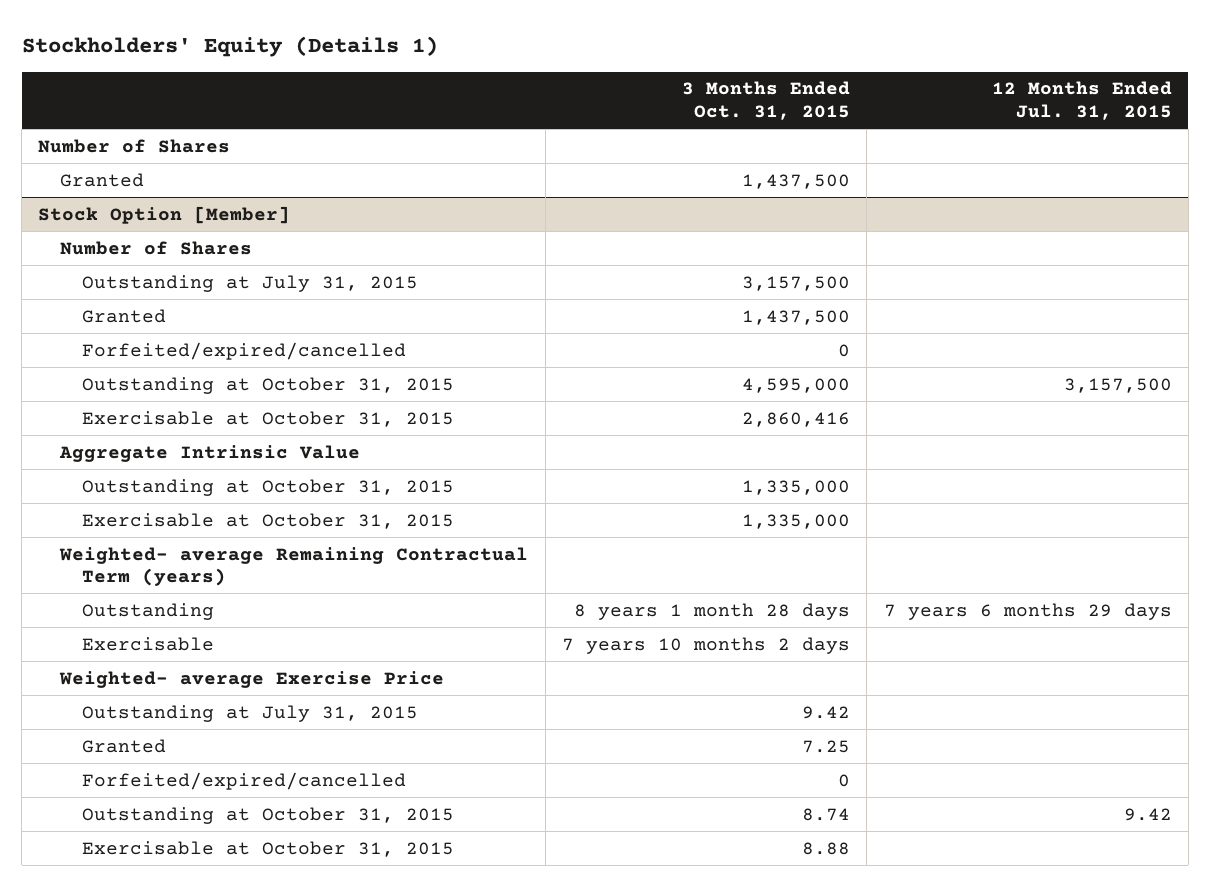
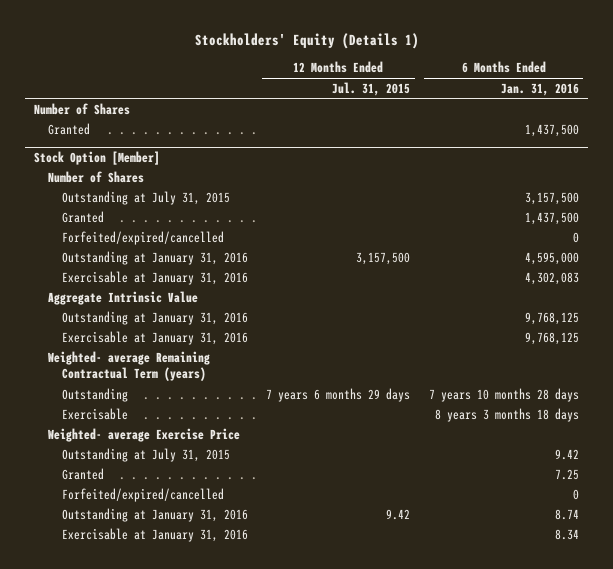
- | 3 Months Ended Oct. 31, 2015 | 12 Months Ended Jul. 31, 2015
+ | 12 Months Ended Jul. 31, 2015 | 6 Months Ended Jan. 31, 2016
@ Stock Option [Member]
- Outstanding at October 31, 2015 | 4,595,000 | 3,157,500
- Exercisable at October 31, 2015 | 2,860,416 |
+ Outstanding at January 31, 2016 | 3,157,500 | 4,595,000
+ Exercisable at January 31, 2016 | | 4,302,083
- Outstanding at October 31, 2015 | 1,335,000 |
- Exercisable at October 31, 2015 | 1,335,000 |
+ Outstanding at January 31, 2016 | | 9,768,125
+ Exercisable at January 31, 2016 | | 9,768,125
- Outstanding at October 31, 2015 | 8.74 | 9.42
- Exercisable at October 31, 2015 | 8.88 |
+ Outstanding at January 31, 2016 | 9.42 | 8.74
+ Exercisable at January 31, 2016 | | 8.34

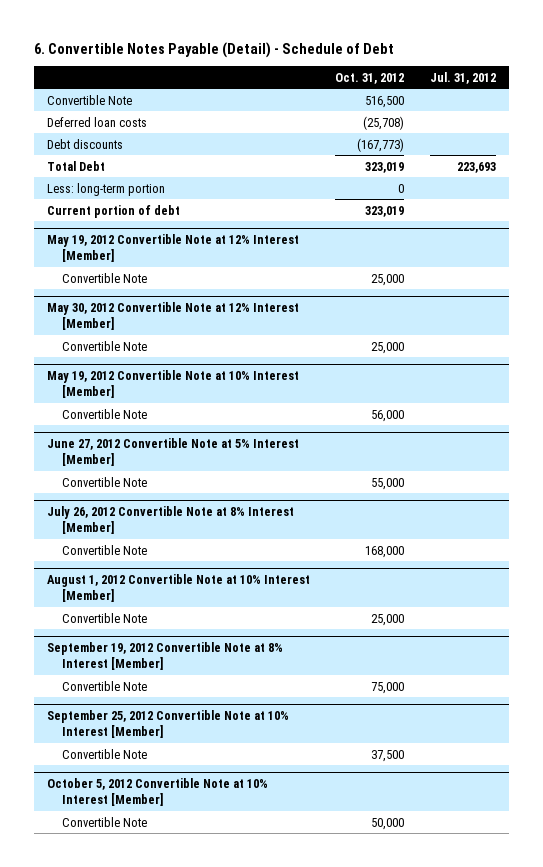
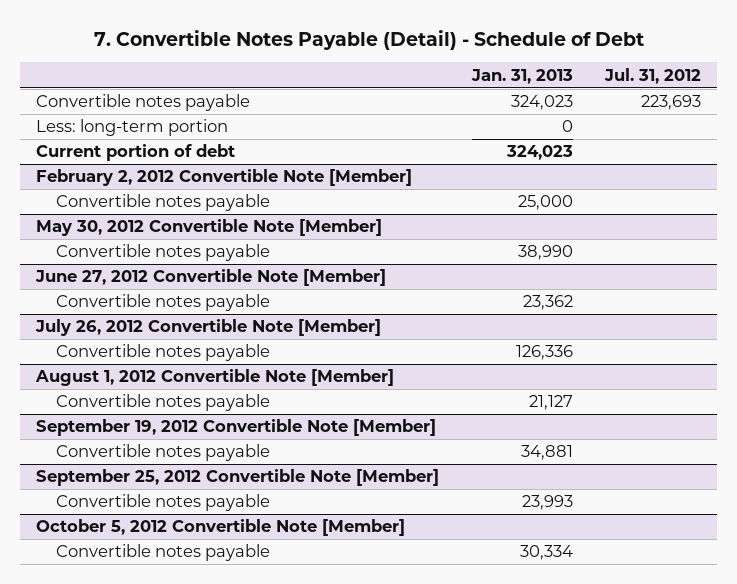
- 6. Convertible Notes Payable (Detail) - Schedule of Debt
+ 7. Convertible Notes Payable (Detail) - Schedule of Debt
- | Oct. 31, 2012 | Jul. 31, 2012
+ | Jan. 31, 2013 | Jul. 31, 2012
- Convertible Note | 516,500 |
- Deferred loan costs | (25,708) |
- Debt discounts | (167,773) |
- Total Debt | 323,019 | 223,693
+ Convertible notes payable | 324,023 | 223,693
- May 19, 2012 Convertible Note at 12% Interest [Member]
- Convertible Note | 25,000 |
- May 30, 2012 Convertible Note at 12% Interest [Member]
- Convertible Note | 25,000 |
- May 19, 2012 Convertible Note at 10% Interest [Member]
- Convertible Note | 56,000 |
- June 27, 2012 Convertible Note at 5% Interest [Member]
- Convertible Note | 55,000 |
- July 26, 2012 Convertible Note at 8% Interest [Member]
- Convertible Note | 168,000 |
- August 1, 2012 Convertible Note at 10% Interest [Member]
- Convertible Note | 25,000 |
- September 19, 2012 Convertible Note at 8% Interest [Member]
- Convertible Note | 75,000 |
- September 25, 2012 Convertible Note at 10% Interest [Member]
- Convertible Note | 37,500 |
- October 5, 2012 Convertible Note at 10% Interest [Member]
- Convertible Note | 50,000 |
+ February 2, 2012 Convertible Note [Member]
+ Convertible notes payable | 25,000 |
+ May 30, 2012 Convertible Note [Member]
+ Convertible notes payable | 38,990 |
+ June 27, 2012 Convertible Note [Member]
+ Convertible notes payable | 23,362 |
+ July 26, 2012 Convertible Note [Member]
+ Convertible notes payable | 126,336 |
+ August 1, 2012 Convertible Note [Member]
+ Convertible notes payable | 21,127 |
+ September 19, 2012 Convertible Note [Member]
+ Convertible notes payable | 34,881 |
+ September 25, 2012 Convertible Note [Member]
+ Convertible notes payable | 23,993 |
+ October 5, 2012 Convertible Note [Member]
+ Convertible notes payable | 30,334 |

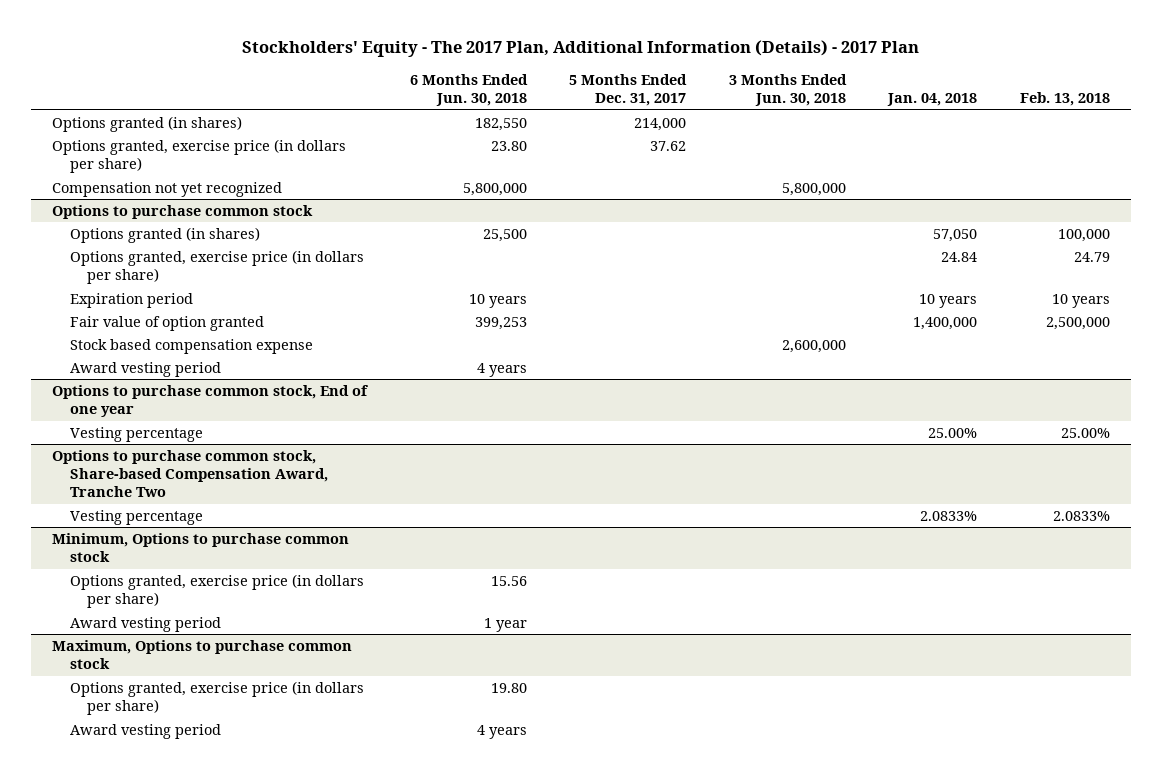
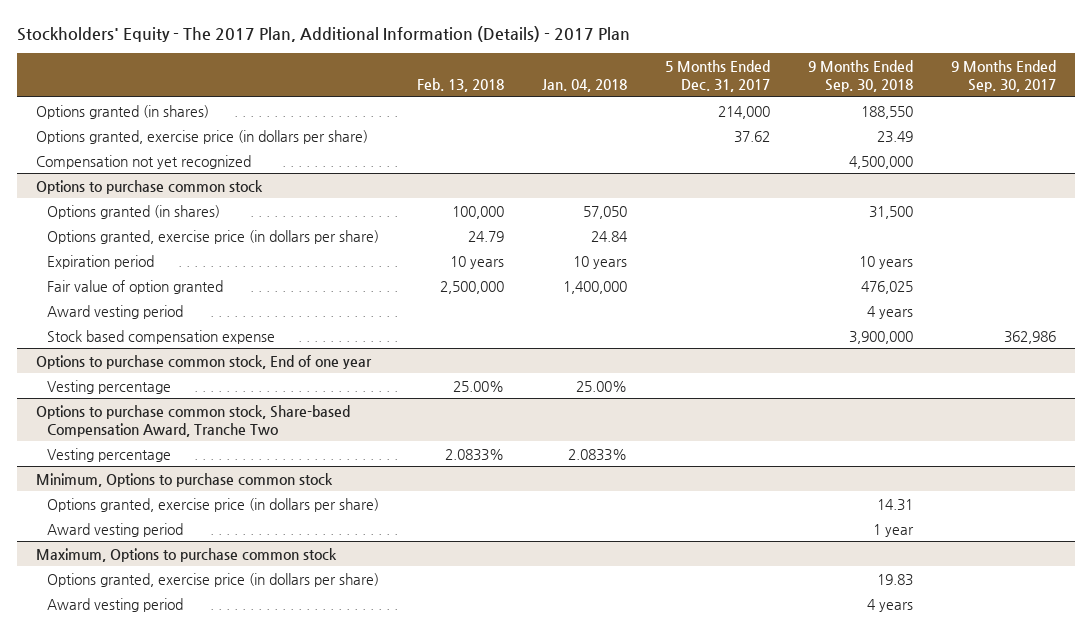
- | 6 Months Ended Jun. 30, 2018 | 5 Months Ended Dec. 31, 2017 | 3 Months Ended Jun. 30, 2018 | Jan. 04, 2018 | Feb. 13, 2018
+ | Feb. 13, 2018 | Jan. 04, 2018 | 5 Months Ended Dec. 31, 2017 | 9 Months Ended Sep. 30, 2018 | 9 Months Ended Sep. 30, 2017
@ Options to purchase common stock
moved down: Stock based compensation expense | | | | 3,900,000 | 362,986

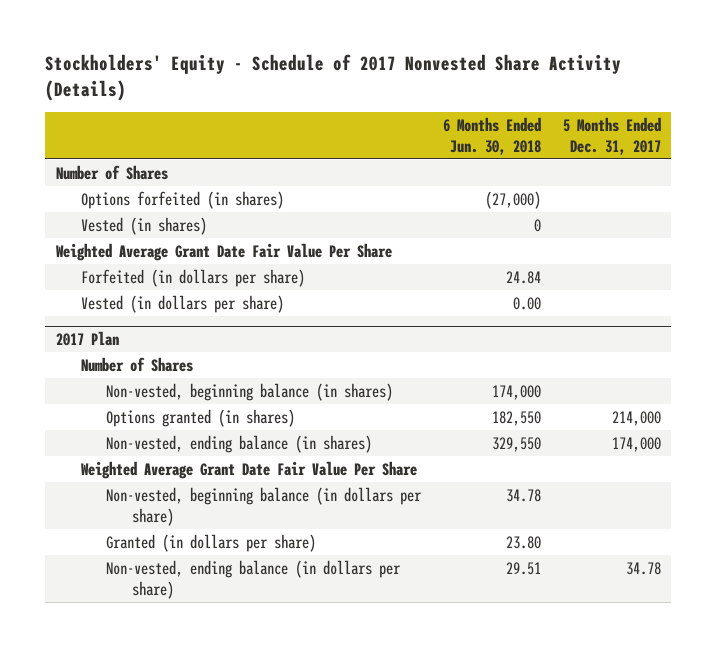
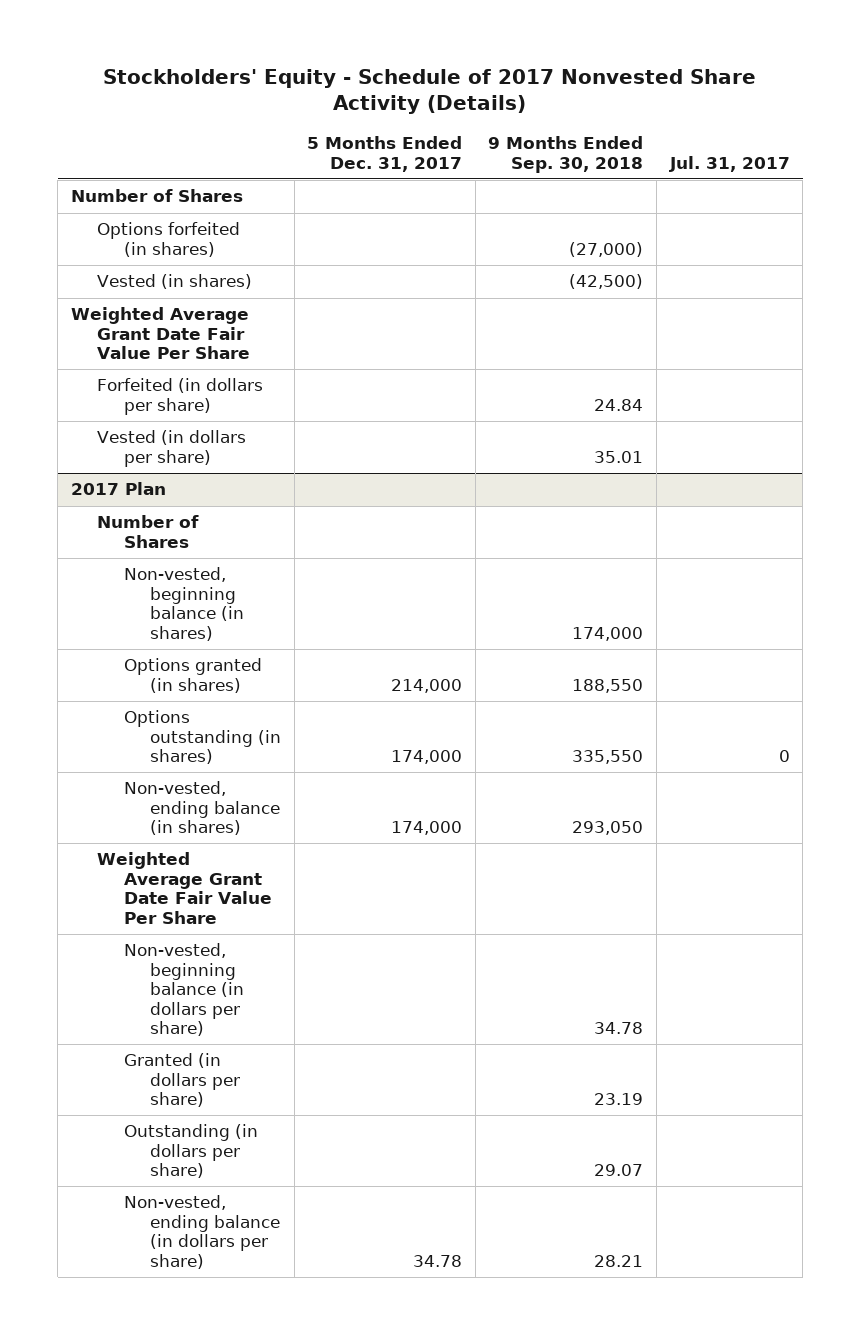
- | 6 Months Ended Jun. 30, 2018 | 5 Months Ended Dec. 31, 2017
+ | 5 Months Ended Dec. 31, 2017 | 9 Months Ended Sep. 30, 2018 | Jul. 31, 2017
@ 2017 Plan
+ Options outstanding (in shares) | 174,000 | 335,550 | 0
+ Outstanding (in dollars per share) | | 29.07 |

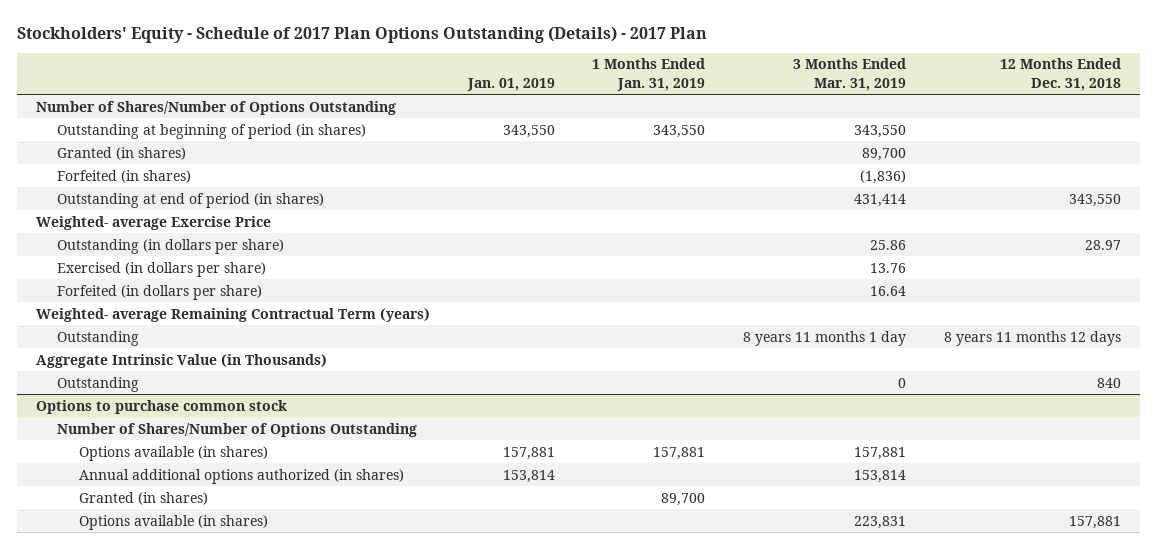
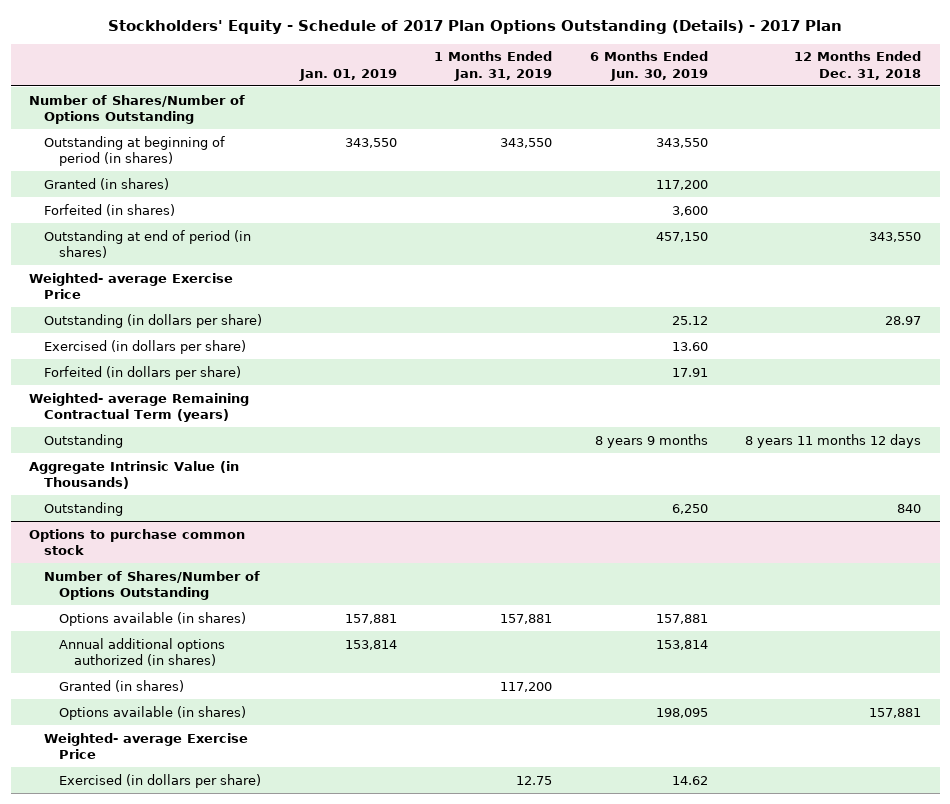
- | Jan. 01, 2019 | 1 Months Ended Jan. 31, 2019 | 3 Months Ended Mar. 31, 2019 | 12 Months Ended Dec. 31, 2018
+ | Jan. 01, 2019 | 1 Months Ended Jan. 31, 2019 | 6 Months Ended Jun. 30, 2019 | 12 Months Ended Dec. 31, 2018
@ Options to purchase common stock
- Granted (in shares) | | 89,700 | |
+ Granted (in shares) | | 117,200 | |
+ Weighted- average Exercise Price
+ Exercised (in dollars per share) | | 12.75 | 14.62 |

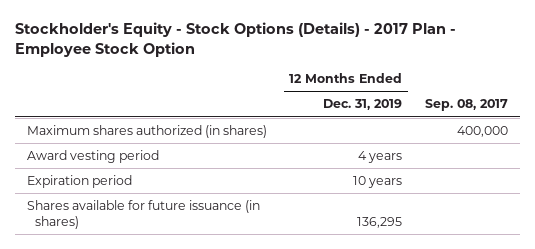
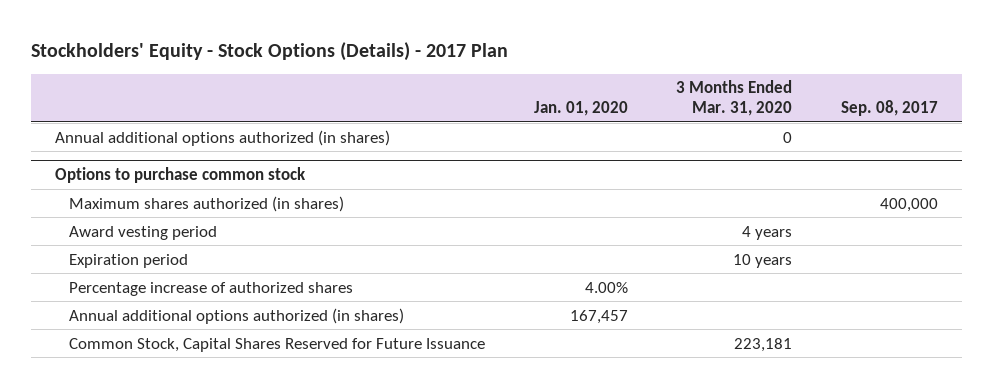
- Stockholder's Equity - Stock Options (Details) - 2017 Plan - Employee Stock Option
+ Stockholders' Equity - Stock Options (Details) - 2017 Plan
- | 12 Months Ended Dec. 31, 2019 | Sep. 08, 2017
+ | Jan. 01, 2020 | 3 Months Ended Mar. 31, 2020 | Sep. 08, 2017
- Maximum shares authorized (in shares) | | 400,000
- Award vesting period | 4 years |
- Expiration period | 10 years |
- Shares available for future issuance (in shares) | 136,295 |
+ Annual additional options authorized (in shares) | | 0 |
+ Options to purchase common stock
+ Maximum shares authorized (in shares) | | | 400,000
+ Award vesting period | | 4 years |
+ Expiration period | | 10 years |
+ Percentage increase of authorized shares | 4.00% | |
+ Annual additional options authorized (in shares) | 167,457 | |
+ Common Stock, Capital Shares Reserved for Future Issuance | | 223,181 |

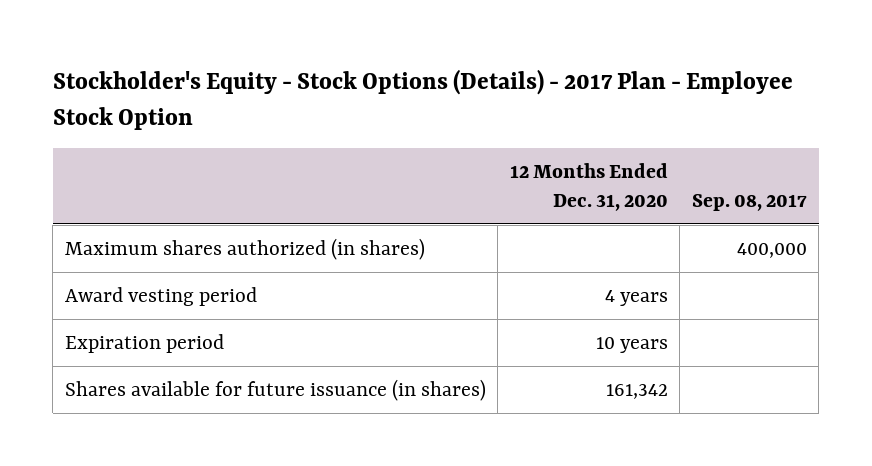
- Stockholders' Equity - Stock Options (Details) - 2017 Plan
+ Stockholder's Equity - Stock Options (Details) - 2017 Plan - Employee Stock Option
- | Jan. 01, 2020 | 3 Months Ended Mar. 31, 2020 | Sep. 08, 2017
+ | 12 Months Ended Dec. 31, 2020 | Sep. 08, 2017
- Annual additional options authorized (in shares) | | 0 |
- Options to purchase common stock
- Maximum shares authorized (in shares) | | | 400,000
- Award vesting period | | 4 years |
- Expiration period | | 10 years |
- Percentage increase of authorized shares | 4.00% | |
- Annual additional options authorized (in shares) | 167,457 | |
- Common Stock, Capital Shares Reserved for Future Issuance | | 223,181 |
+ Maximum shares authorized (in shares) | | 400,000
+ Award vesting period | 4 years |
+ Expiration period | 10 years |
+ Shares available for future issuance (in shares) | 161,342 |

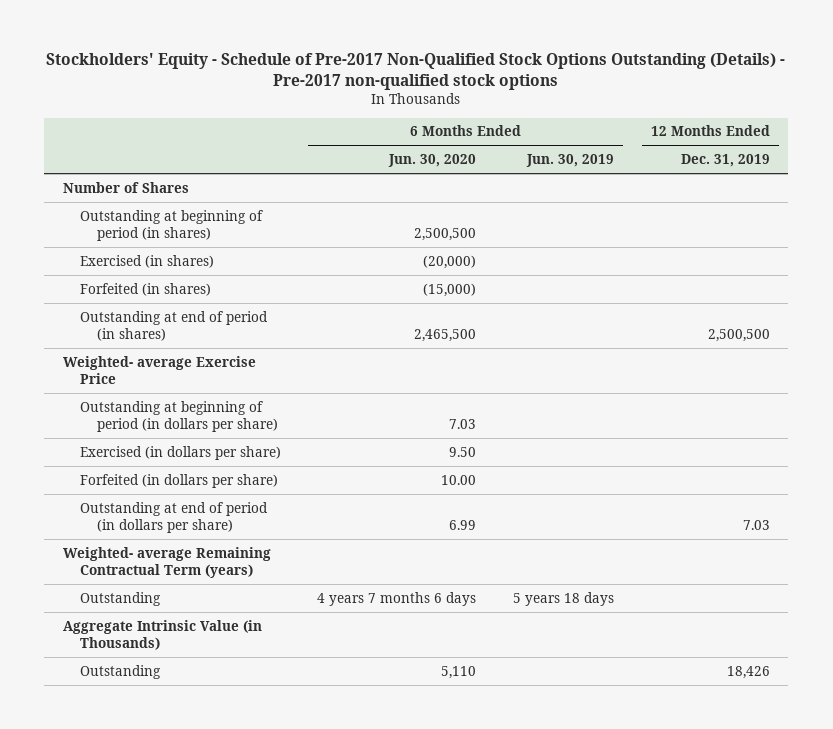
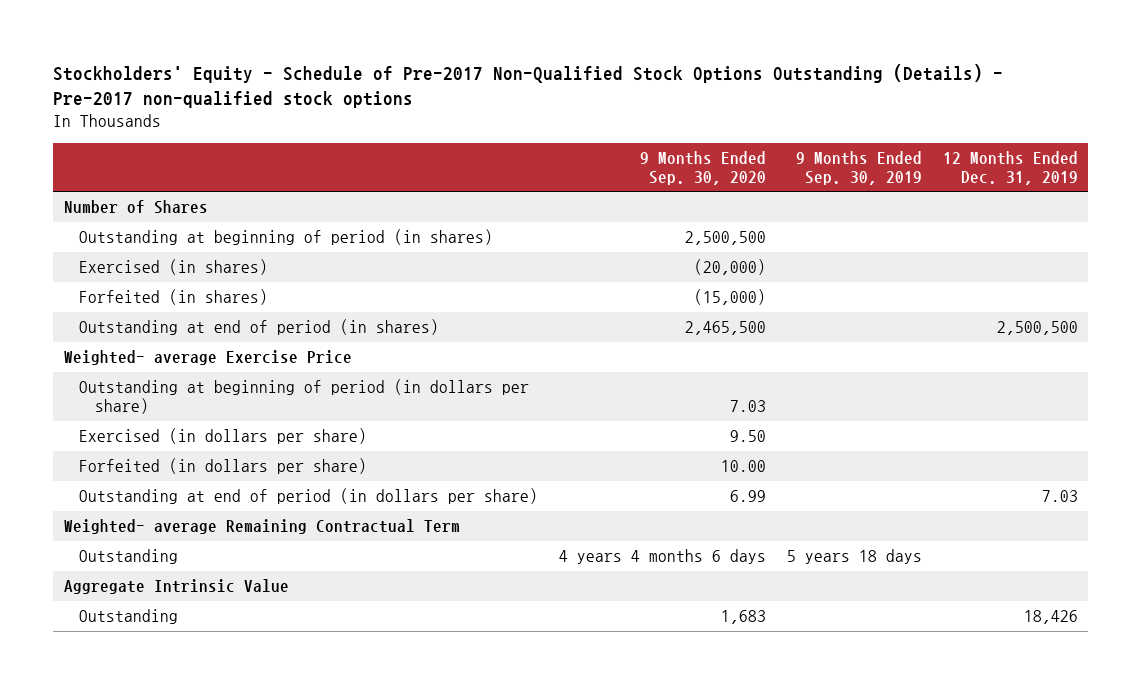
- | 6 Months Ended Jun. 30, 2020 | 6 Months Ended Jun. 30, 2019 | 12 Months Ended Dec. 31, 2019
+ | 9 Months Ended Sep. 30, 2020 | 9 Months Ended Sep. 30, 2019 | 12 Months Ended Dec. 31, 2019
- Weighted- average Remaining Contractual Term (years)
+ Weighted- average Remaining Contractual Term
- Aggregate Intrinsic Value (in Thousands)
+ Aggregate Intrinsic Value

